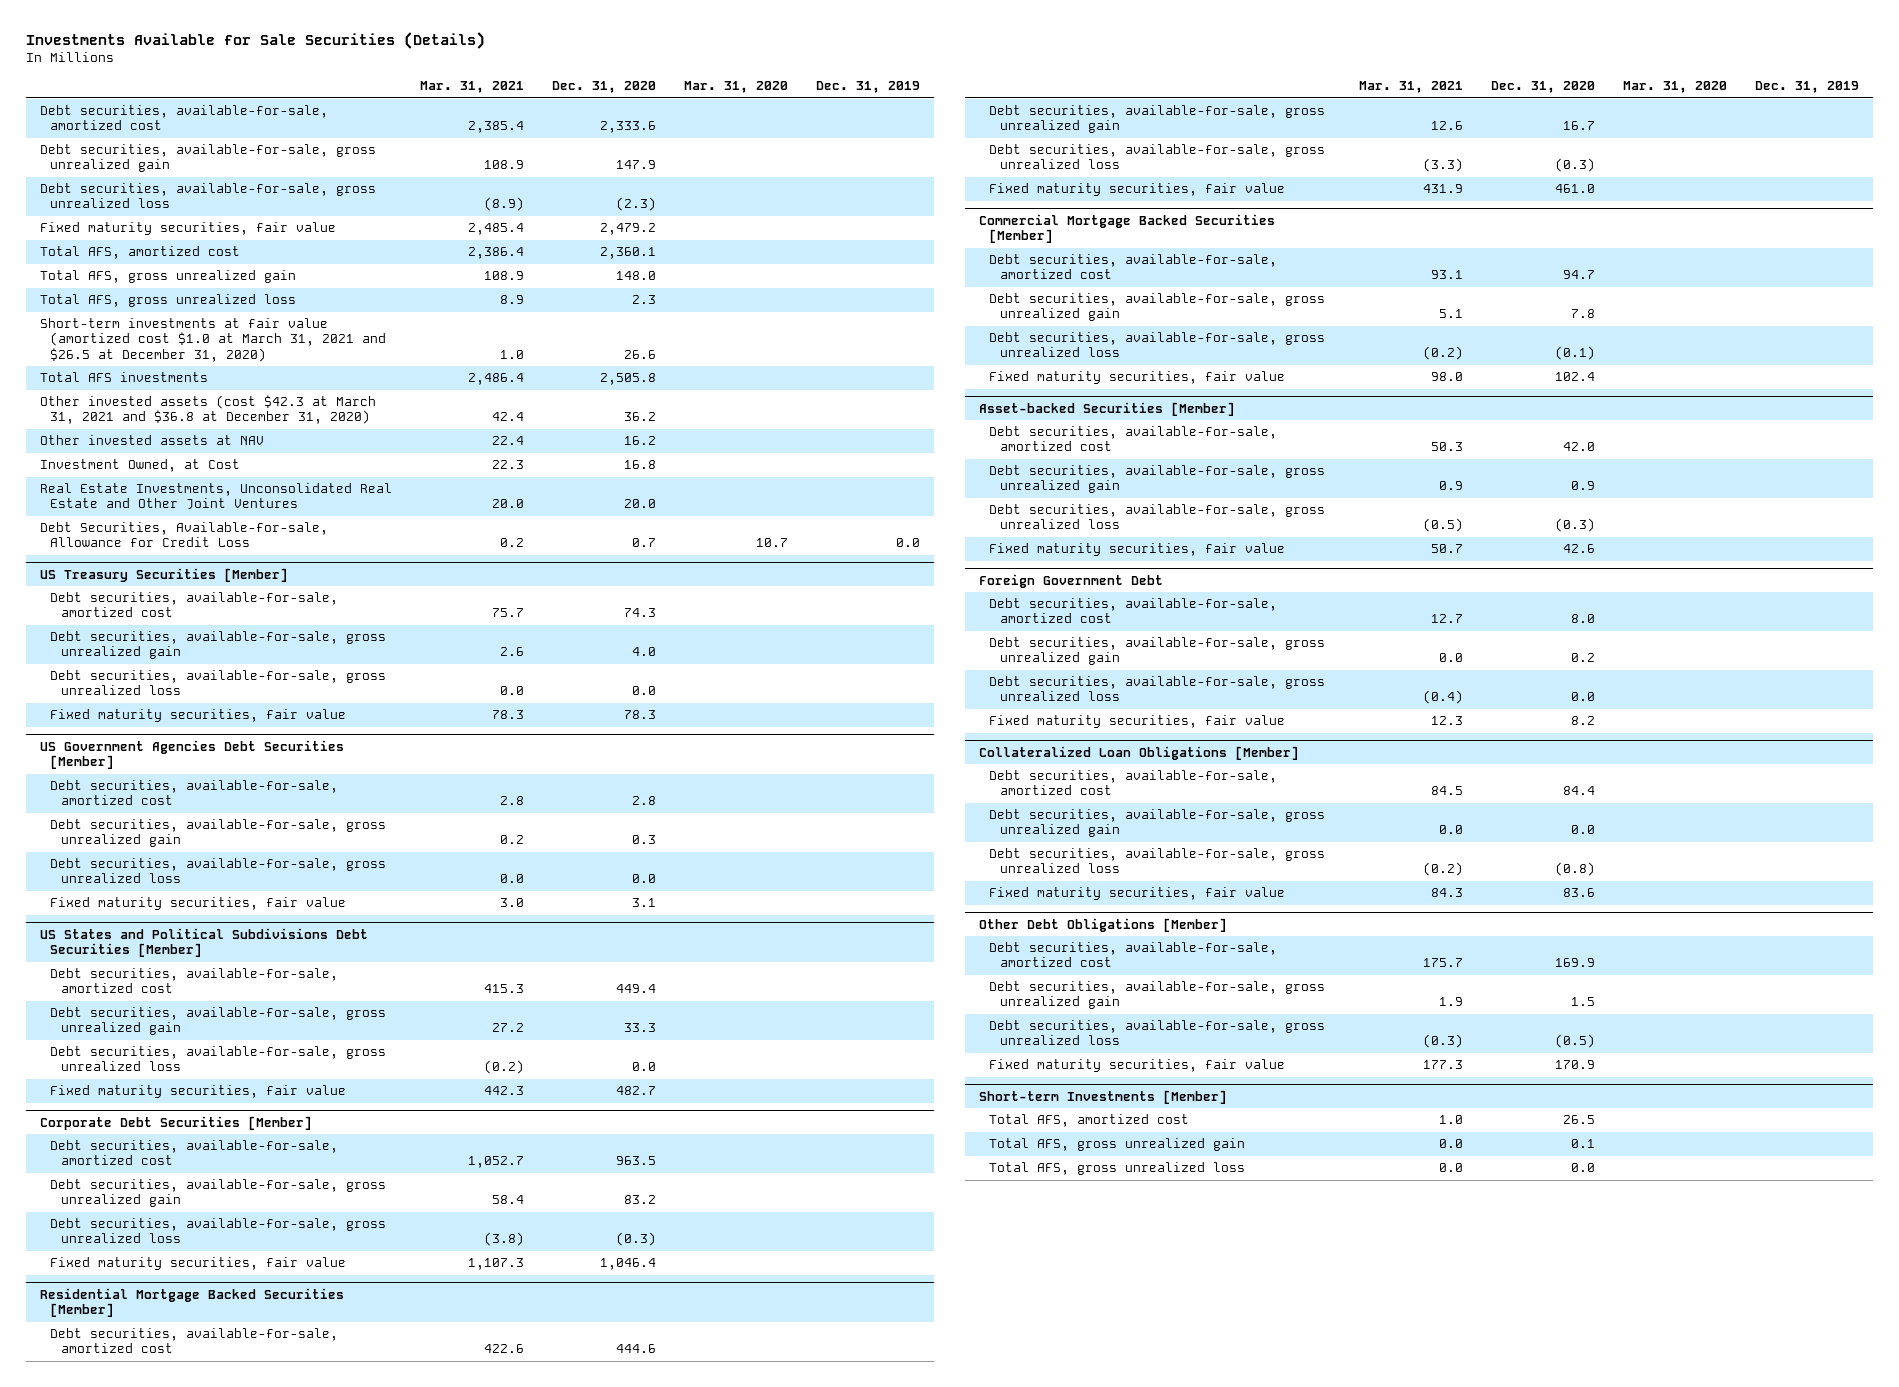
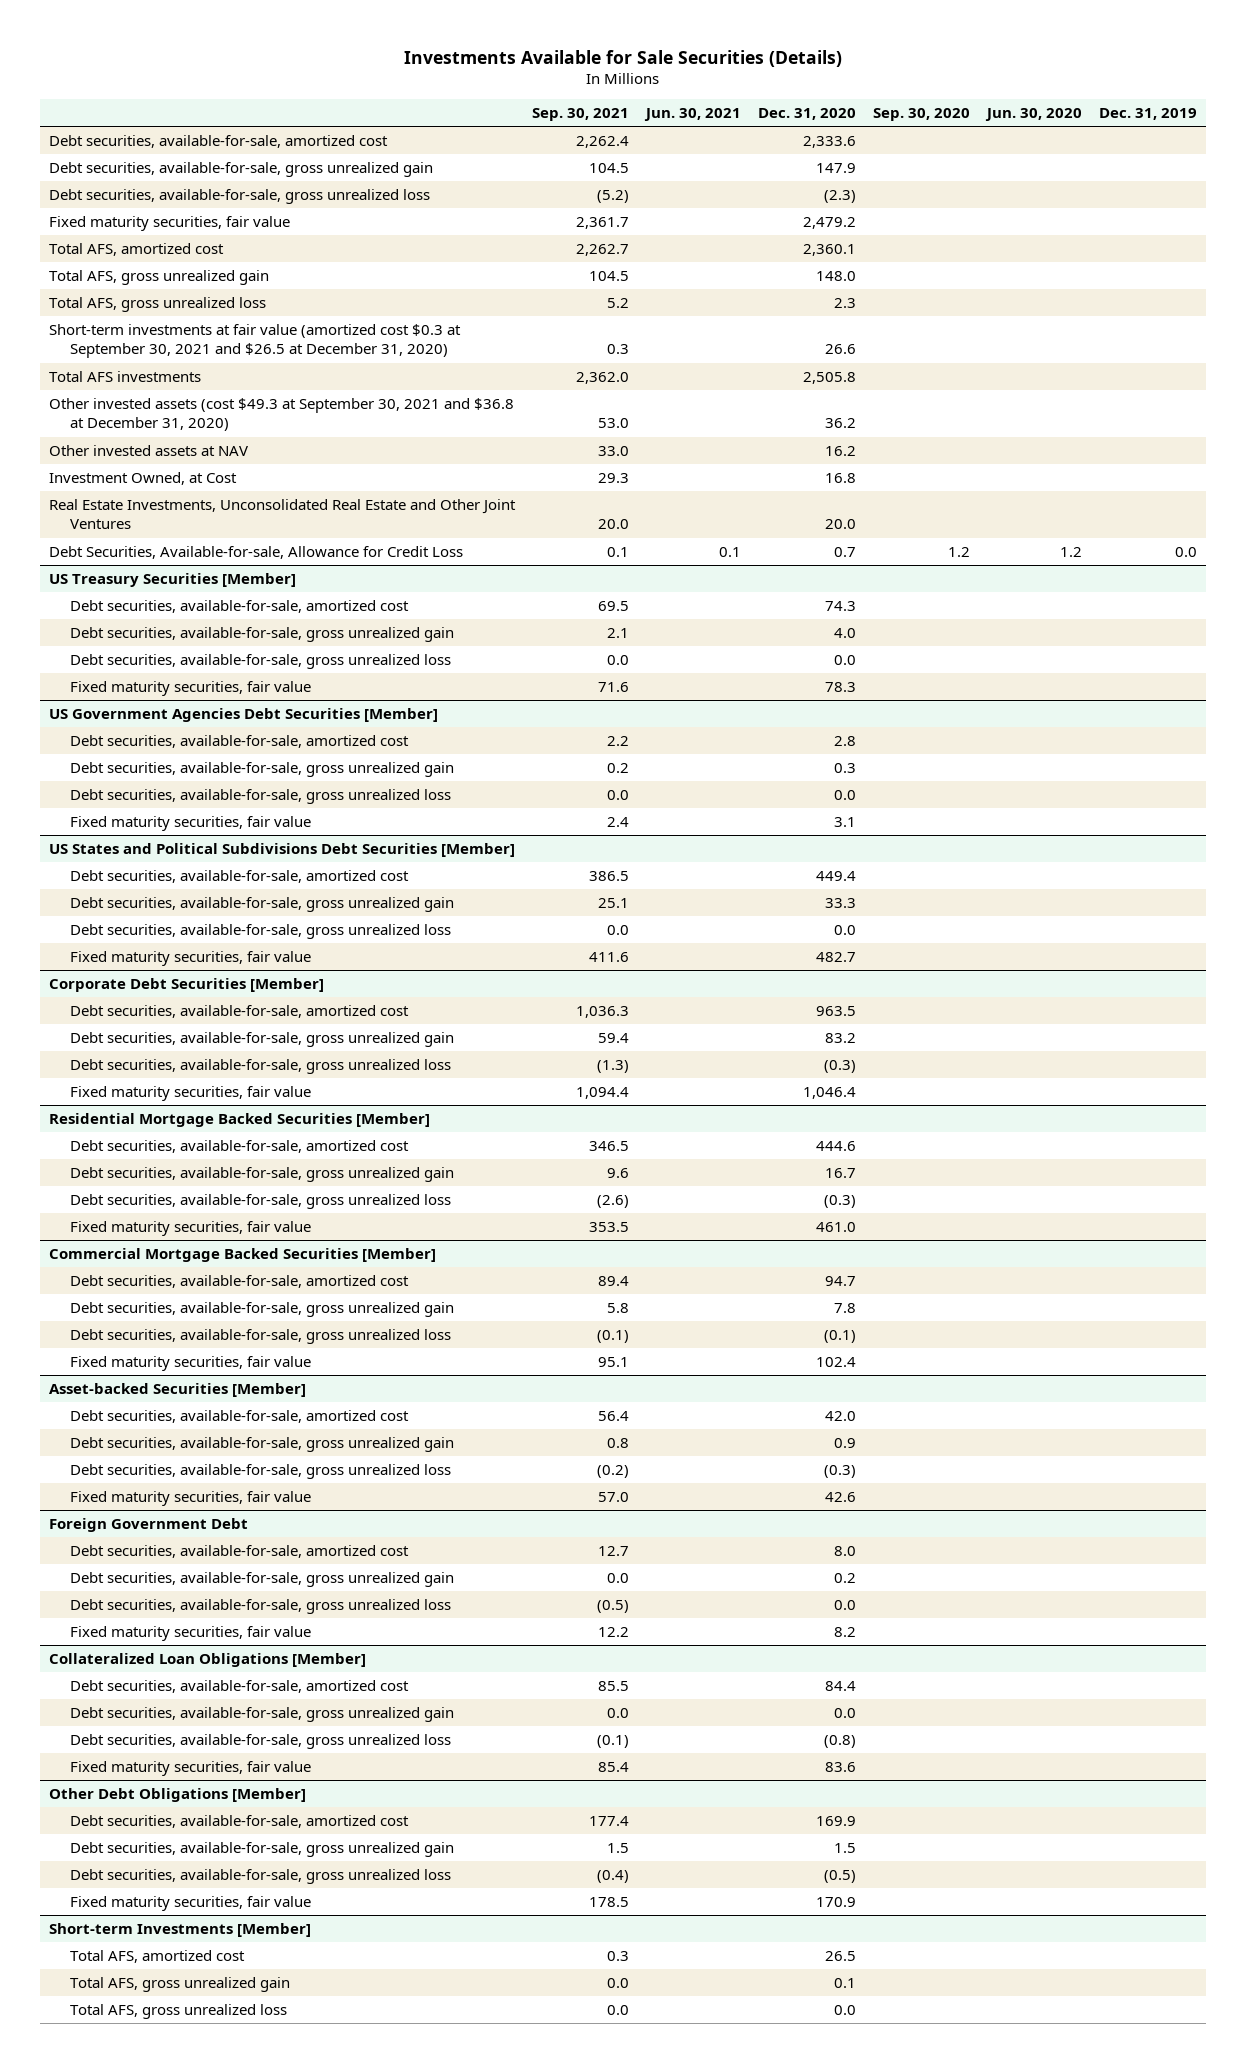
- | Mar. 31, 2021 | Dec. 31, 2020 | Mar. 31, 2020 | Dec. 31, 2019
+ | Sep. 30, 2021 | Jun. 30, 2021 | Dec. 31, 2020 | Sep. 30, 2020 | Jun. 30, 2020 | Dec. 31, 2019
- Short-term investments at fair value (amortized cost $1.0 at March 31, 2021 and $26.5 at December 31, 2020) | 1.0 | 26.6 | |
+ Short-term investments at fair value (amortized cost $0.3 at September 30, 2021 and $26.5 at December 31, 2020) | 0.3 | | 26.6 | | |
- Other invested assets (cost $42.3 at March 31, 2021 and $36.8 at December 31, 2020) | 42.4 | 36.2 | |
+ Other invested assets (cost $49.3 at September 30, 2021 and $36.8 at December 31, 2020) | 53.0 | | 36.2 | | |

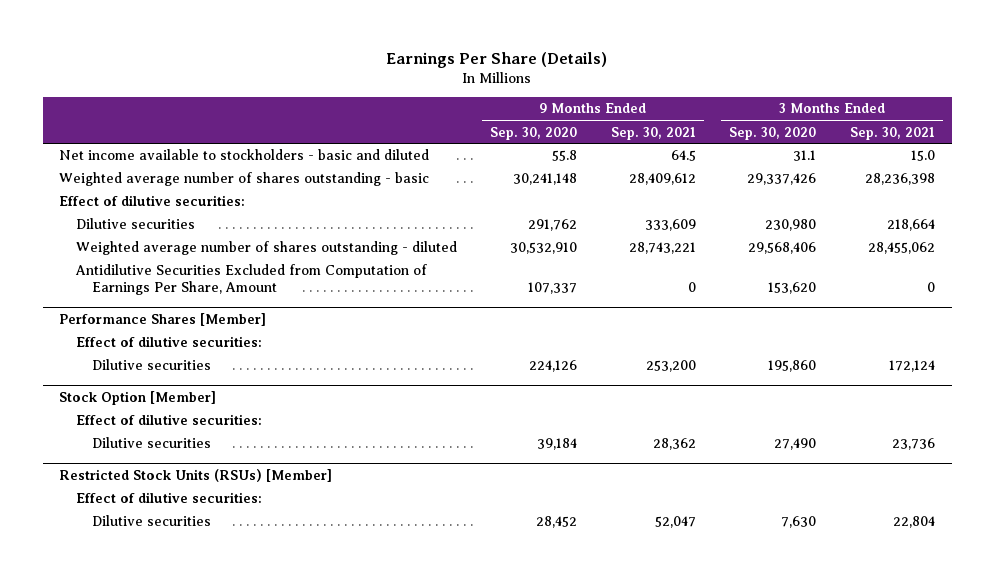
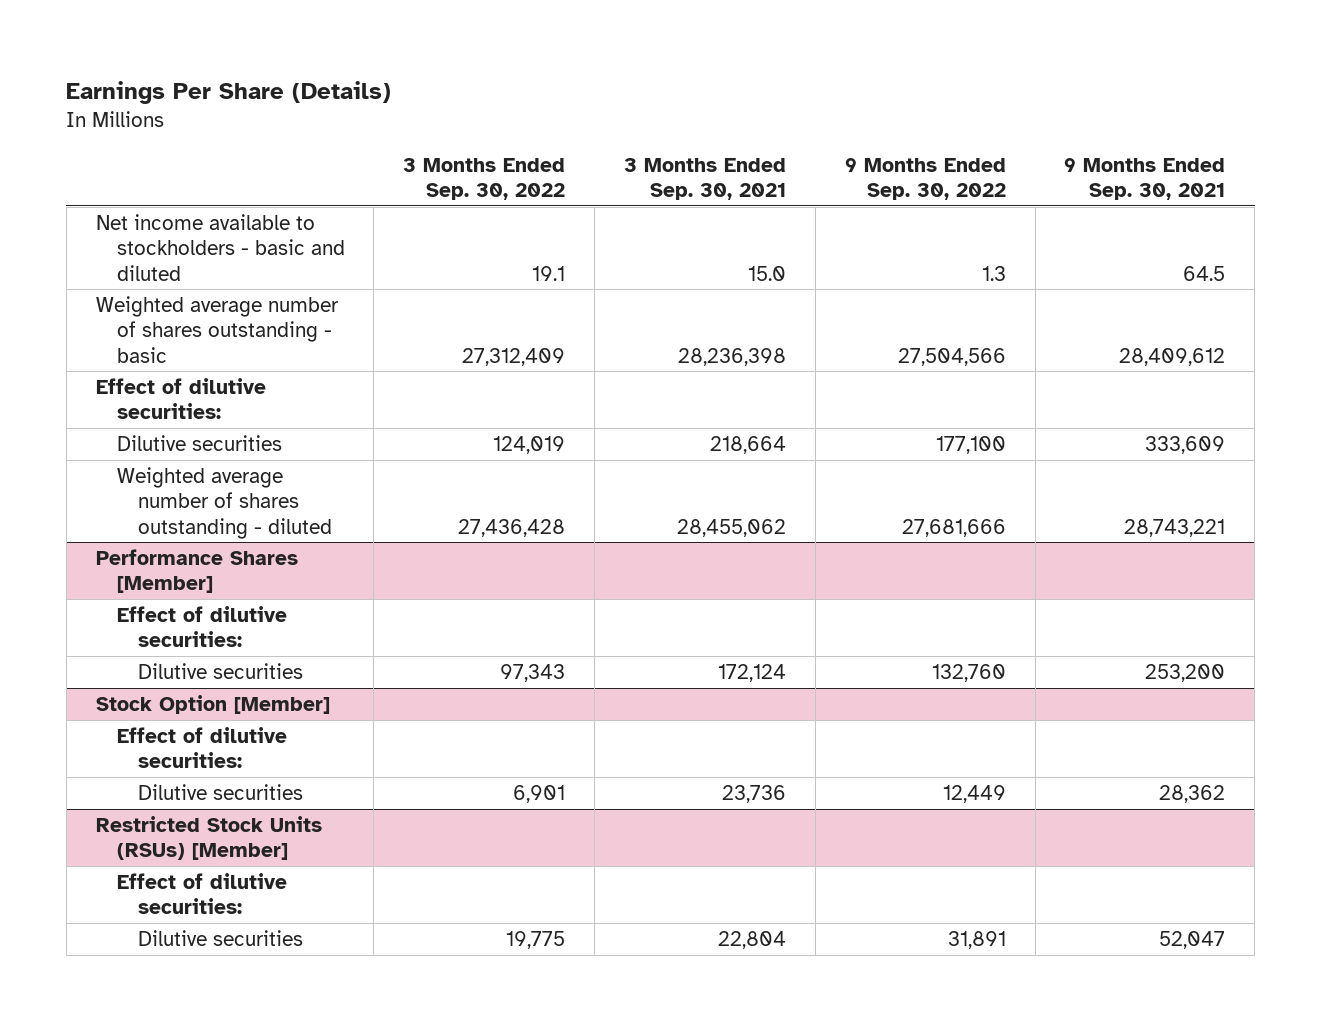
- | 9 Months Ended Sep. 30, 2020 | 9 Months Ended Sep. 30, 2021 | 3 Months Ended Sep. 30, 2020 | 3 Months Ended Sep. 30, 2021
+ | 3 Months Ended Sep. 30, 2022 | 3 Months Ended Sep. 30, 2021 | 9 Months Ended Sep. 30, 2022 | 9 Months Ended Sep. 30, 2021
- Antidilutive Securities Excluded from Computation of Earnings Per Share, Amount | 107,337 | 0 | 153,620 | 0

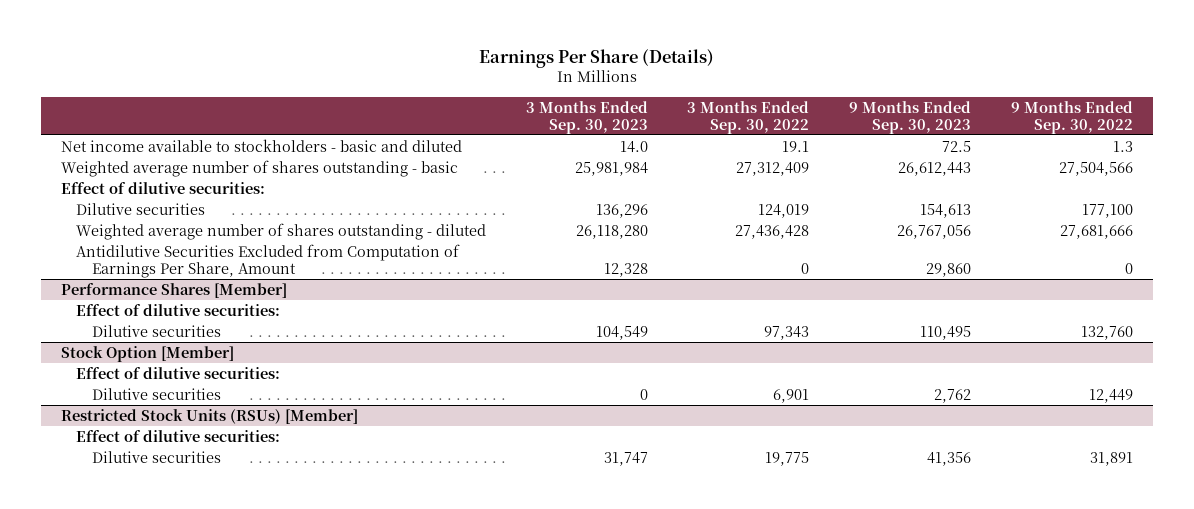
- | 3 Months Ended Sep. 30, 2022 | 3 Months Ended Sep. 30, 2021 | 9 Months Ended Sep. 30, 2022 | 9 Months Ended Sep. 30, 2021
+ | 3 Months Ended Sep. 30, 2023 | 3 Months Ended Sep. 30, 2022 | 9 Months Ended Sep. 30, 2023 | 9 Months Ended Sep. 30, 2022
+ Antidilutive Securities Excluded from Computation of Earnings Per Share, Amount | 12,328 | 0 | 29,860 | 0

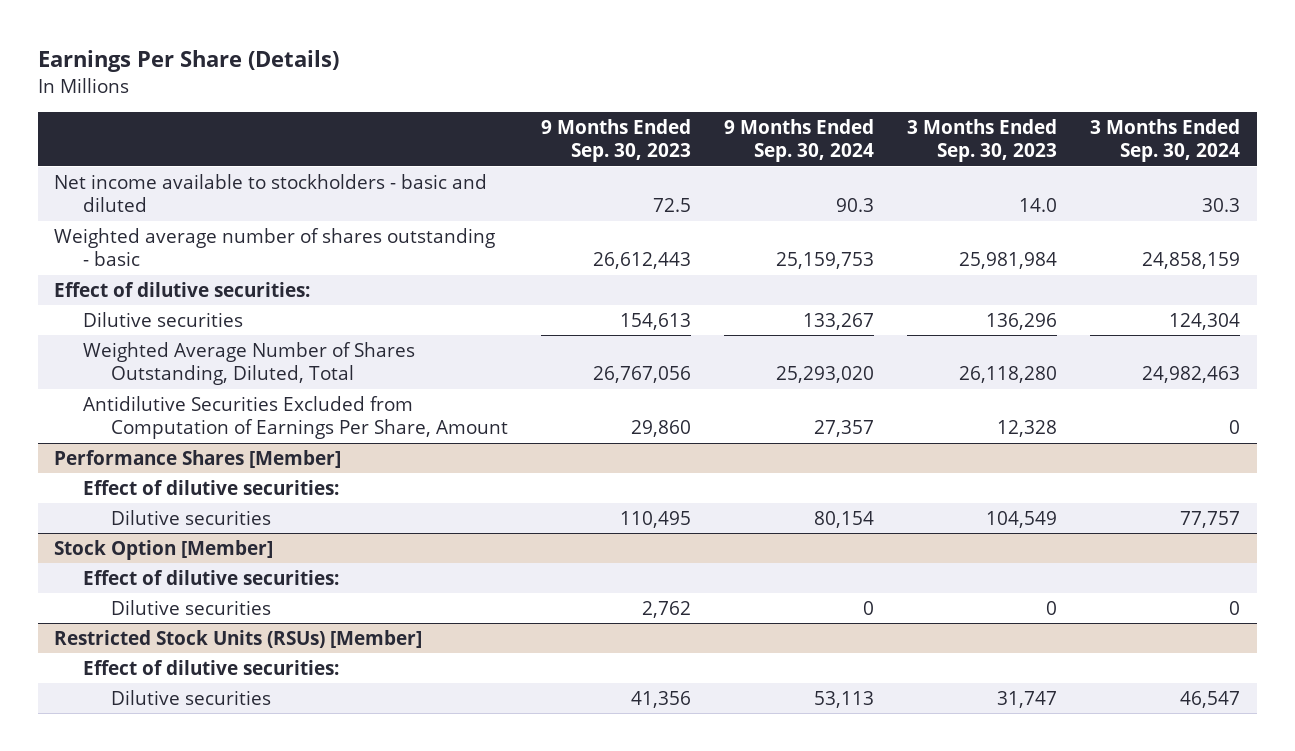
- | 3 Months Ended Sep. 30, 2023 | 3 Months Ended Sep. 30, 2022 | 9 Months Ended Sep. 30, 2023 | 9 Months Ended Sep. 30, 2022
+ | 9 Months Ended Sep. 30, 2023 | 9 Months Ended Sep. 30, 2024 | 3 Months Ended Sep. 30, 2023 | 3 Months Ended Sep. 30, 2024
- Weighted average number of shares outstanding - diluted | 26,118,280 | 27,436,428 | 26,767,056 | 27,681,666
+ Weighted Average Number of Shares Outstanding, Diluted, Total | 26,767,056 | 25,293,020 | 26,118,280 | 24,982,463

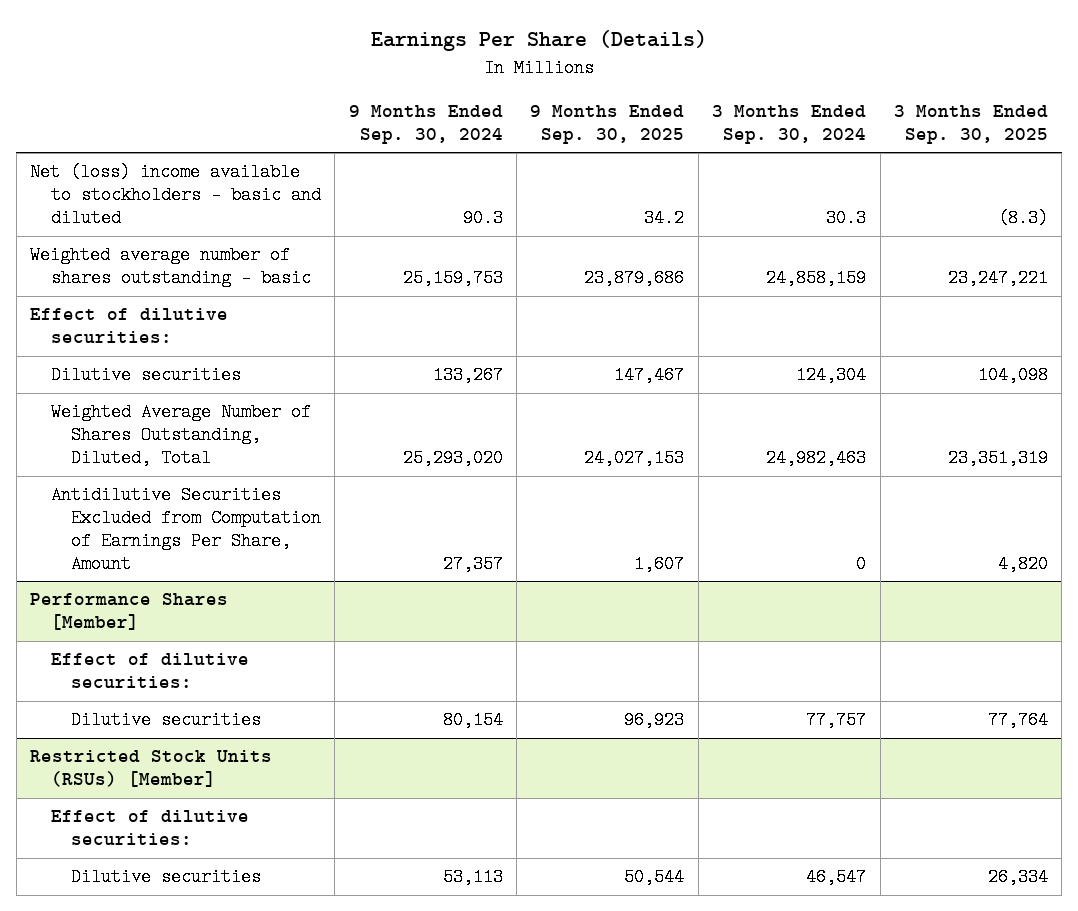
- | 9 Months Ended Sep. 30, 2023 | 9 Months Ended Sep. 30, 2024 | 3 Months Ended Sep. 30, 2023 | 3 Months Ended Sep. 30, 2024
+ | 9 Months Ended Sep. 30, 2024 | 9 Months Ended Sep. 30, 2025 | 3 Months Ended Sep. 30, 2024 | 3 Months Ended Sep. 30, 2025
- Net income available to stockholders - basic and diluted | 72.5 | 90.3 | 14.0 | 30.3
+ Net (loss) income available to stockholders - basic and diluted | 90.3 | 34.2 | 30.3 | (8.3)
- Stock Option [Member]
- Effect of dilutive securities:
- Dilutive securities | 2,762 | 0 | 0 | 0

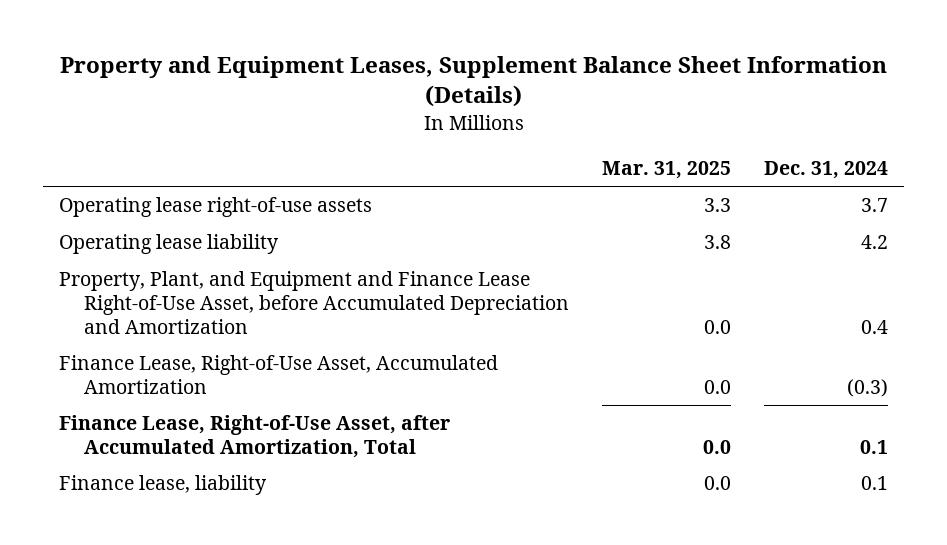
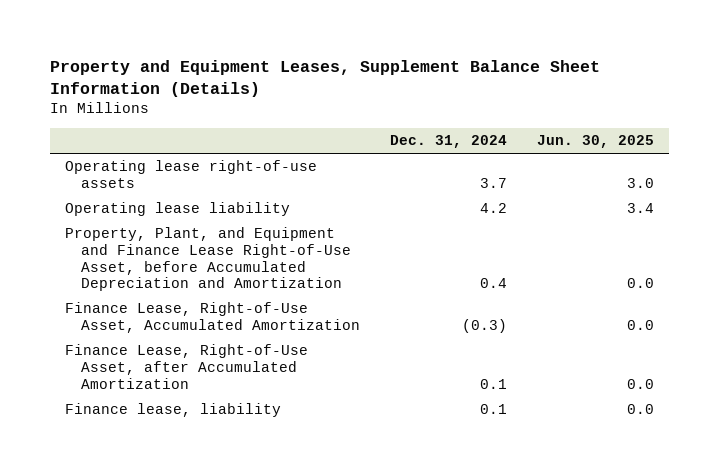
- | Mar. 31, 2025 | Dec. 31, 2024
+ | Dec. 31, 2024 | Jun. 30, 2025
- Finance Lease, Right-of-Use Asset, after Accumulated Amortization, Total | 0.0 | 0.1
+ Finance Lease, Right-of-Use Asset, after Accumulated Amortization | 0.1 | 0.0

